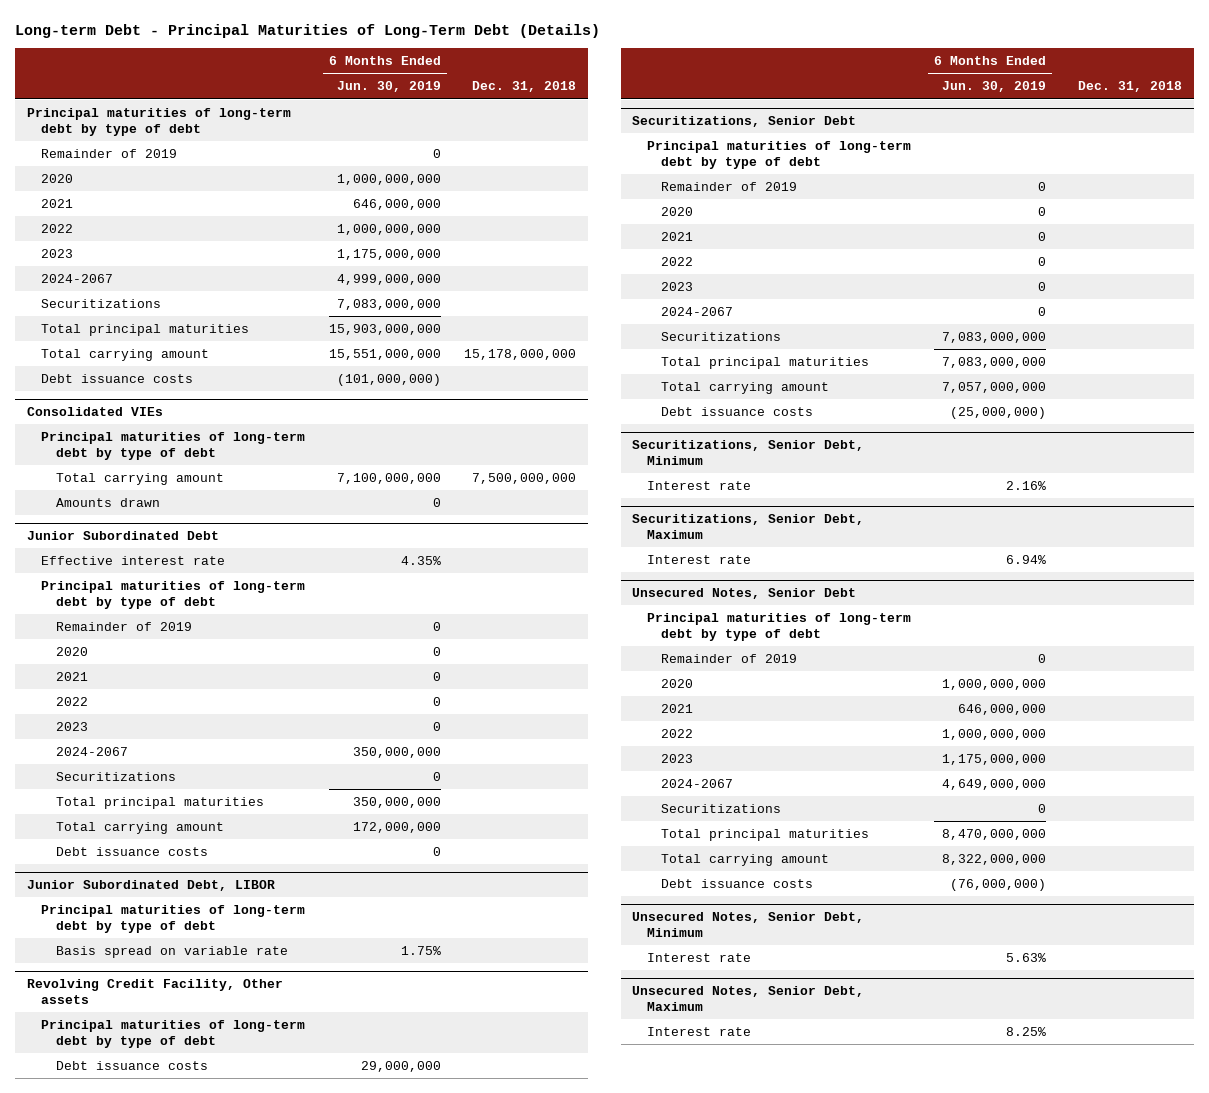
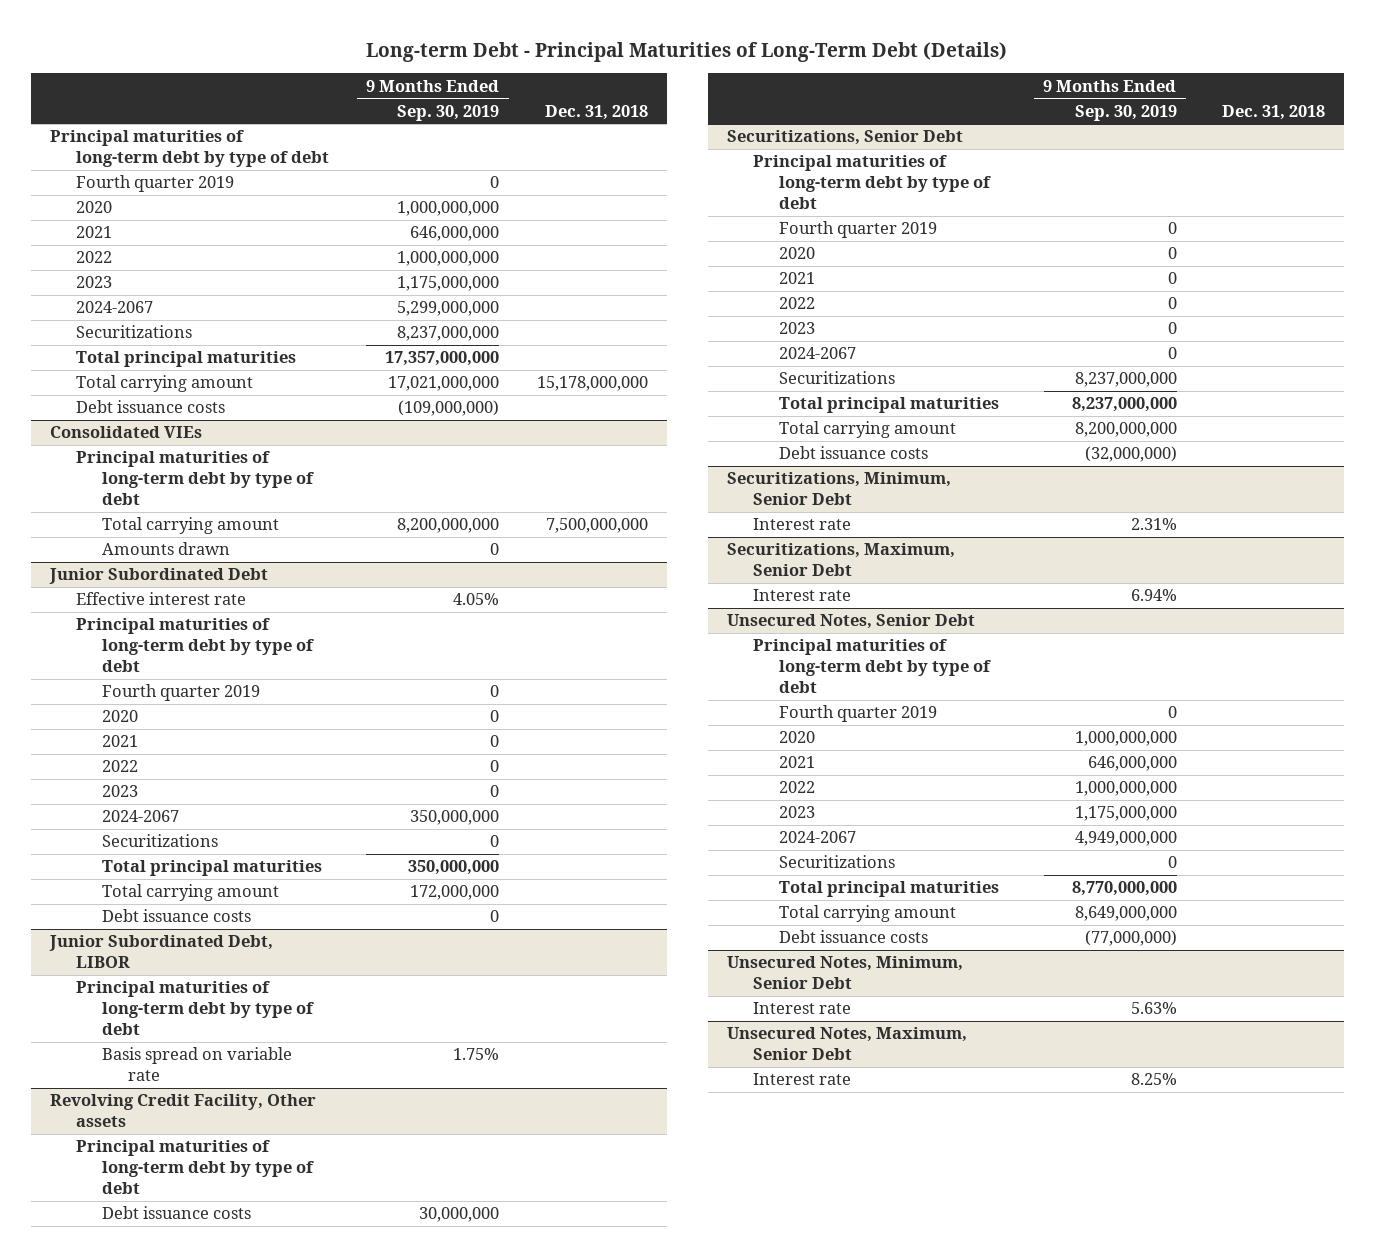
- | 6 Months Ended Jun. 30, 2019 | Dec. 31, 2018
+ | 9 Months Ended Sep. 30, 2019 | Dec. 31, 2018
- Remainder of 2019 | 0 |
+ Fourth quarter 2019 | 0 |
@ Junior Subordinated Debt
- Remainder of 2019 | 0 |
+ Fourth quarter 2019 | 0 |
@ Securitizations, Senior Debt
- Remainder of 2019 | 0 |
+ Fourth quarter 2019 | 0 |
- Securitizations, Senior Debt, Minimum
+ Securitizations, Minimum, Senior Debt
- Securitizations, Senior Debt, Maximum
+ Securitizations, Maximum, Senior Debt
@ Unsecured Notes, Senior Debt
- Remainder of 2019 | 0 |
+ Fourth quarter 2019 | 0 |
- Unsecured Notes, Senior Debt, Minimum
+ Unsecured Notes, Minimum, Senior Debt
- Unsecured Notes, Senior Debt, Maximum
+ Unsecured Notes, Maximum, Senior Debt

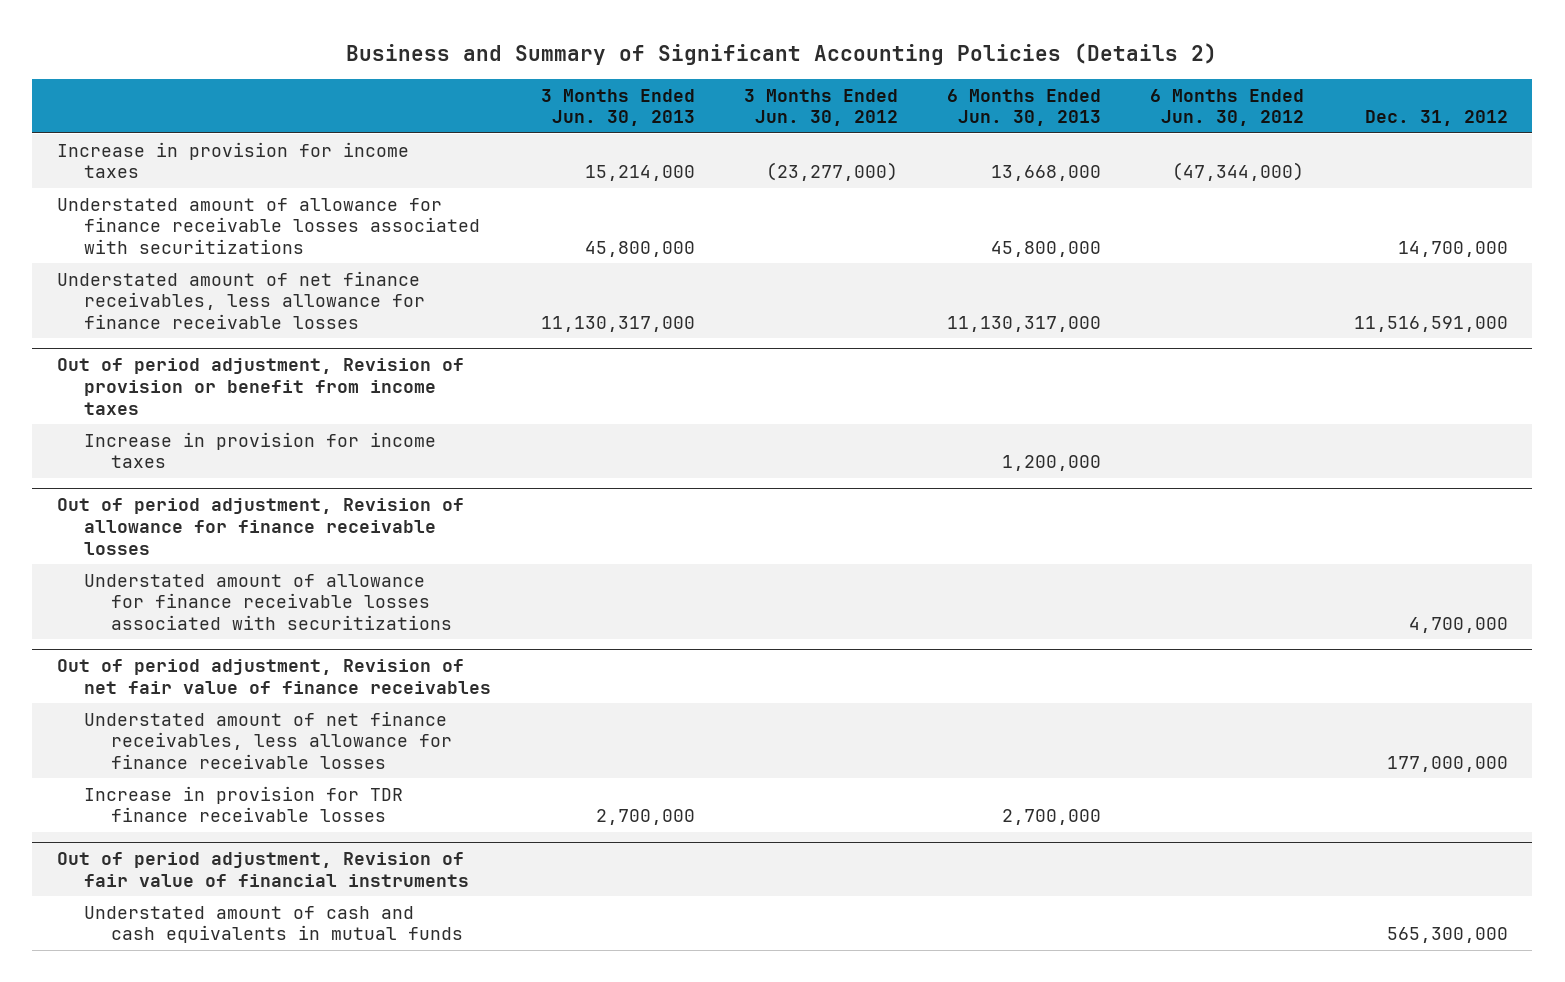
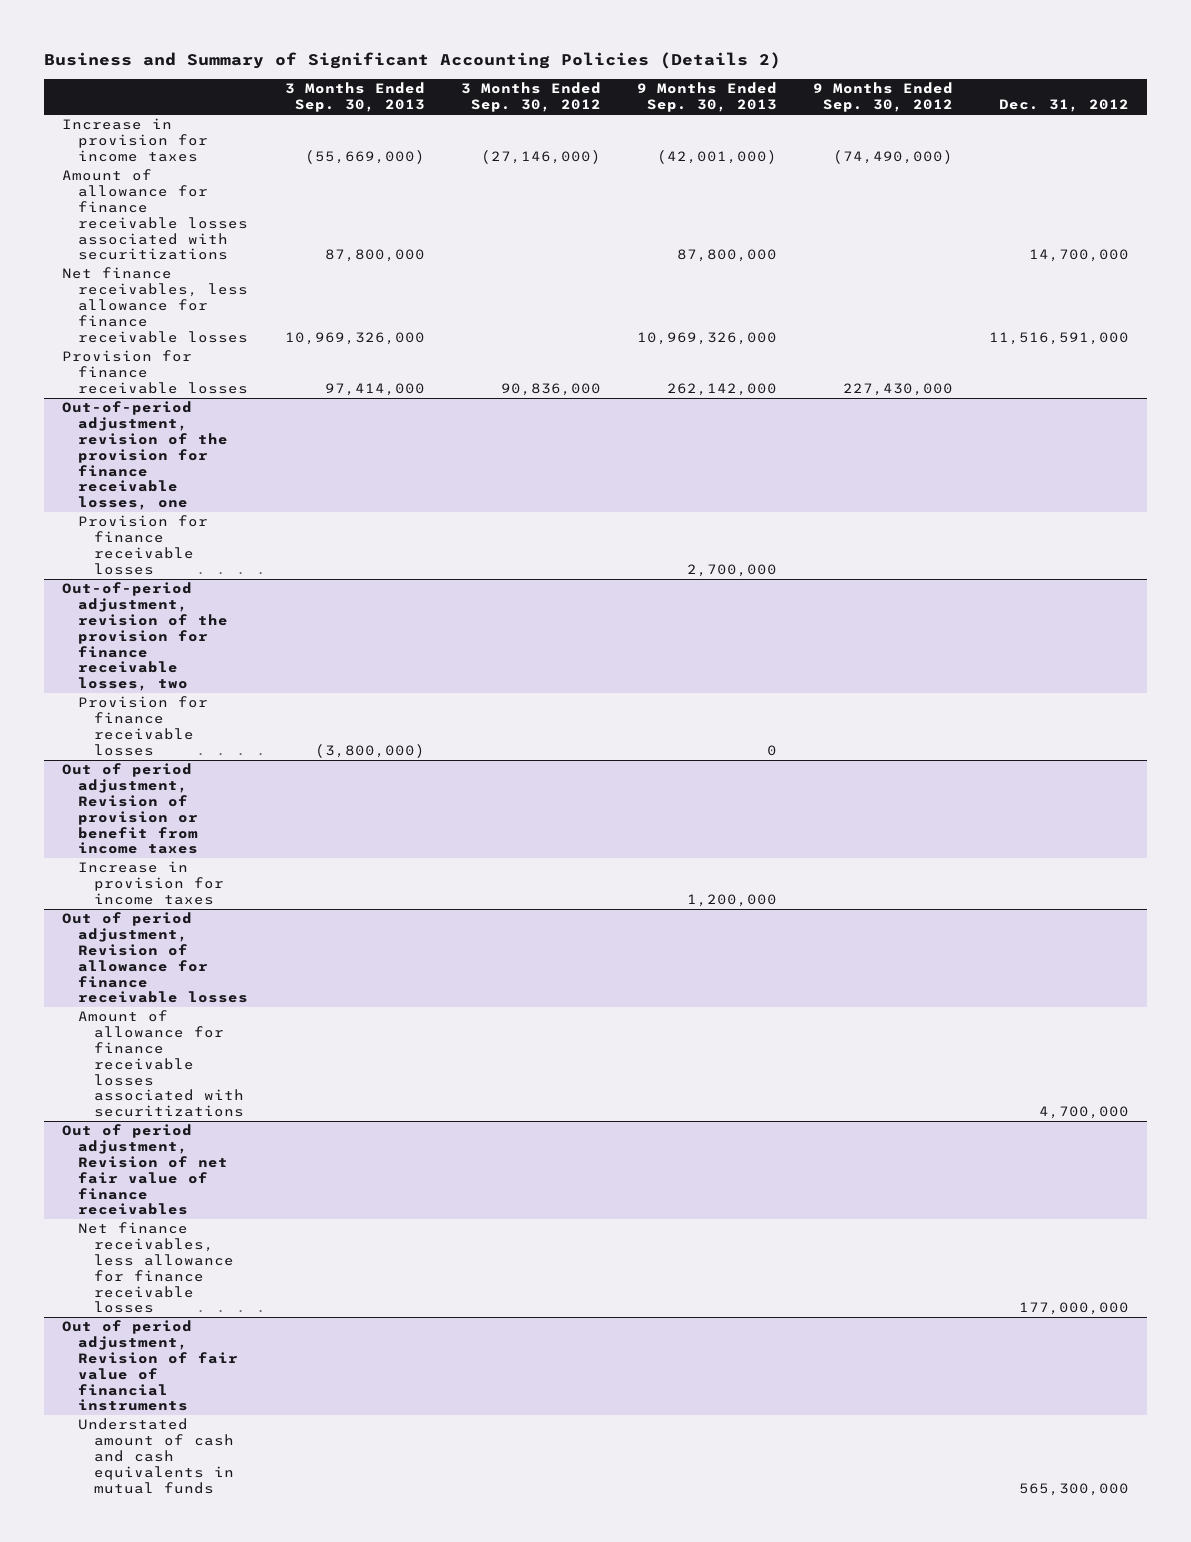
- | 3 Months Ended Jun. 30, 2013 | 3 Months Ended Jun. 30, 2012 | 6 Months Ended Jun. 30, 2013 | 6 Months Ended Jun. 30, 2012 | Dec. 31, 2012
+ | 3 Months Ended Sep. 30, 2013 | 3 Months Ended Sep. 30, 2012 | 9 Months Ended Sep. 30, 2013 | 9 Months Ended Sep. 30, 2012 | Dec. 31, 2012
- Understated amount of allowance for finance receivable losses associated with securitizations | 45,800,000 | | 45,800,000 | | 14,700,000
- Understated amount of net finance receivables, less allowance for finance receivable losses | 11,130,317,000 | | 11,130,317,000 | | 11,516,591,000
+ Amount of allowance for finance receivable losses associated with securitizations | 87,800,000 | | 87,800,000 | | 14,700,000
+ Net finance receivables, less allowance for finance receivable losses | 10,969,326,000 | | 10,969,326,000 | | 11,516,591,000
+ Provision for finance receivable losses | 97,414,000 | 90,836,000 | 262,142,000 | 227,430,000 |
+ Out-of-period adjustment, revision of the provision for finance receivable losses, one
+ Provision for finance receivable losses | | | 2,700,000 | |
+ Out-of-period adjustment, revision of the provision for finance receivable losses, two
+ Provision for finance receivable losses | (3,800,000) | | 0 | |
@ Out of period adjustment, Revision of allowance for finance receivable losses
- Understated amount of allowance for finance receivable losses associated with securitizations | | | | | 4,700,000
+ Amount of allowance for finance receivable losses associated with securitizations | | | | | 4,700,000
@ Out of period adjustment, Revision of net fair value of finance receivables
- Understated amount of net finance receivables, less allowance for finance receivable losses | | | | | 177,000,000
- Increase in provision for TDR finance receivable losses | 2,700,000 | | 2,700,000 | |
+ Net finance receivables, less allowance for finance receivable losses | | | | | 177,000,000

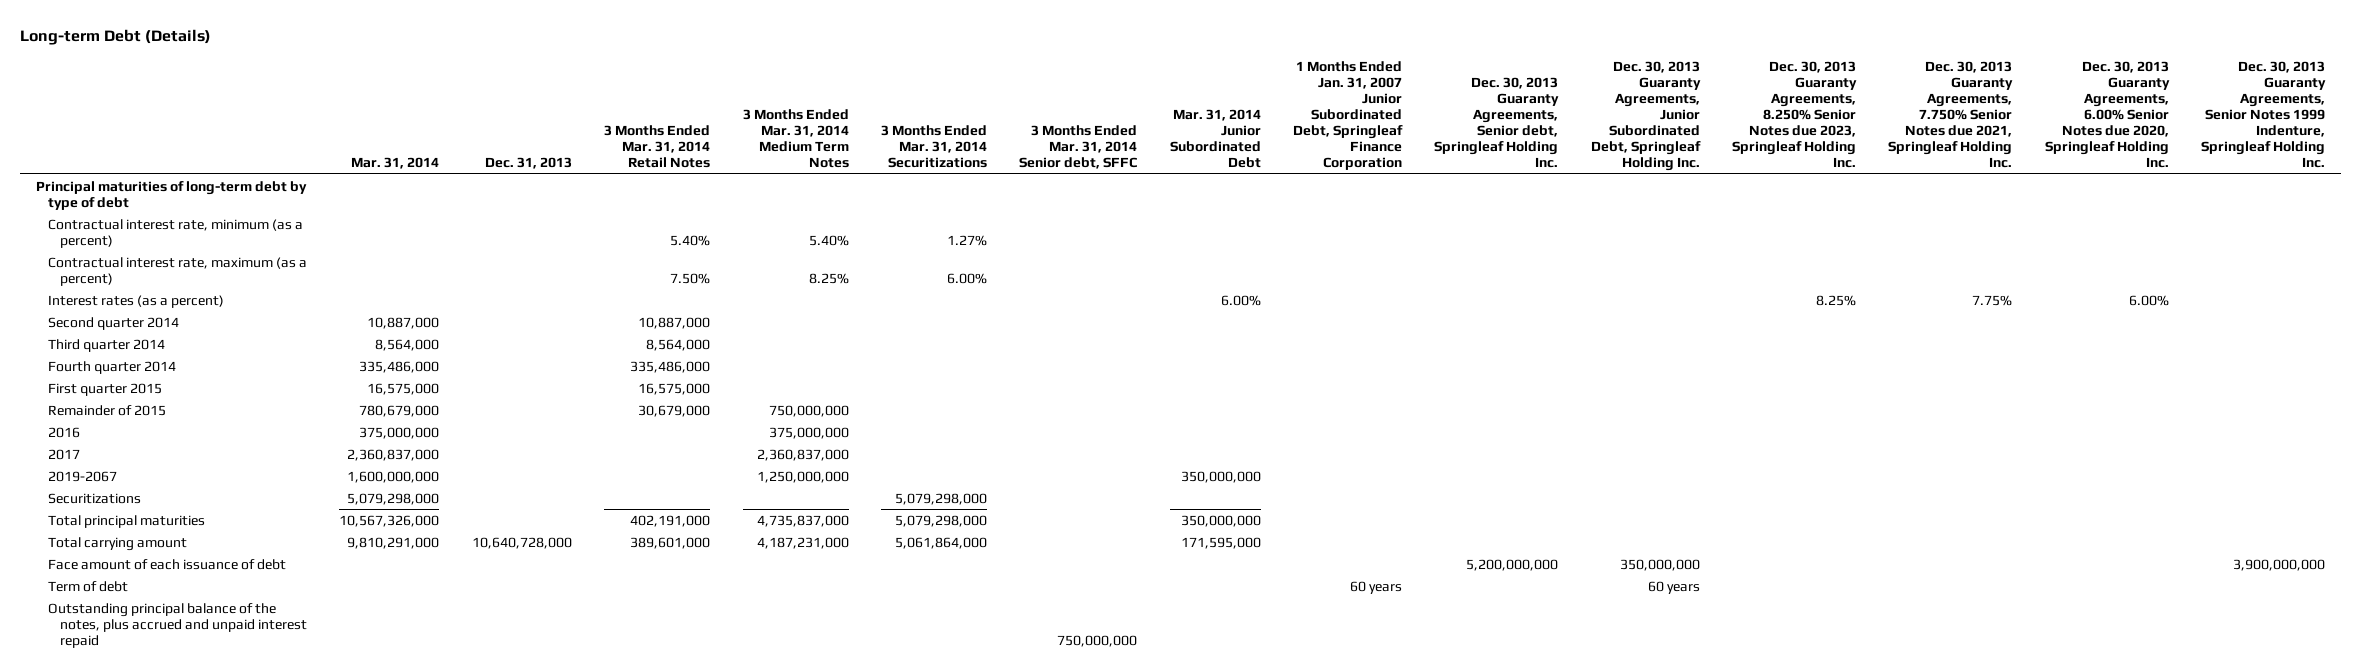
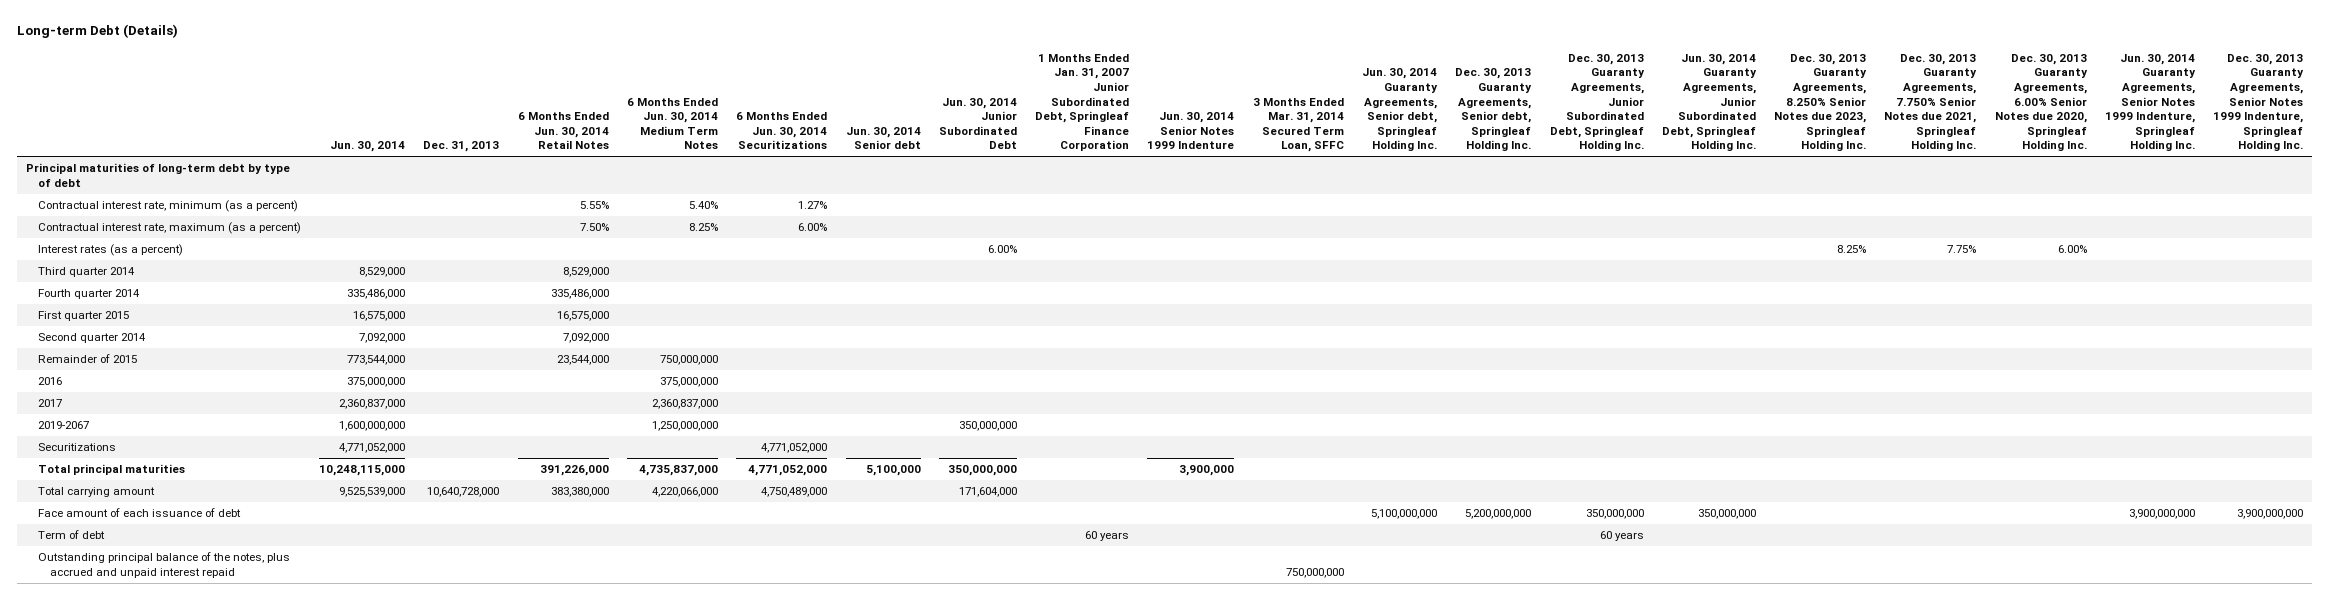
- | Mar. 31, 2014 | Dec. 31, 2013 | 3 Months Ended Mar. 31, 2014 Retail Notes | 3 Months Ended Mar. 31, 2014 Medium Term Notes | 3 Months Ended Mar. 31, 2014 Securitizations | 3 Months Ended Mar. 31, 2014 Senior debt, SFFC | Mar. 31, 2014 Junior Subordinated Debt | 1 Months Ended Jan. 31, 2007 Junior Subordinated Debt, Springleaf Finance Corporation | Dec. 30, 2013 Guaranty Agreements, Senior debt, Springleaf Holding Inc. | Dec. 30, 2013 Guaranty Agreements, Junior Subordinated Debt, Springleaf Holding Inc. | Dec. 30, 2013 Guaranty Agreements, 8.250% Senior Notes due 2023, Springleaf Holding Inc. | Dec. 30, 2013 Guaranty Agreements, 7.750% Senior Notes due 2021, Springleaf Holding Inc. | Dec. 30, 2013 Guaranty Agreements, 6.00% Senior Notes due 2020, Springleaf Holding Inc. | Dec. 30, 2013 Guaranty Agreements, Senior Notes 1999 Indenture, Springleaf Holding Inc.
+ | Jun. 30, 2014 | Dec. 31, 2013 | 6 Months Ended Jun. 30, 2014 Retail Notes | 6 Months Ended Jun. 30, 2014 Medium Term Notes | 6 Months Ended Jun. 30, 2014 Securitizations | Jun. 30, 2014 Senior debt | Jun. 30, 2014 Junior Subordinated Debt | 1 Months Ended Jan. 31, 2007 Junior Subordinated Debt, Springleaf Finance Corporation | Jun. 30, 2014 Senior Notes 1999 Indenture | 3 Months Ended Mar. 31, 2014 Secured Term Loan, SFFC | Jun. 30, 2014 Guaranty Agreements, Senior debt, Springleaf Holding Inc. | Dec. 30, 2013 Guaranty Agreements, Senior debt, Springleaf Holding Inc. | Dec. 30, 2013 Guaranty Agreements, Junior Subordinated Debt, Springleaf Holding Inc. | Jun. 30, 2014 Guaranty Agreements, Junior Subordinated Debt, Springleaf Holding Inc. | Dec. 30, 2013 Guaranty Agreements, 8.250% Senior Notes due 2023, Springleaf Holding Inc. | Dec. 30, 2013 Guaranty Agreements, 7.750% Senior Notes due 2021, Springleaf Holding Inc. | Dec. 30, 2013 Guaranty Agreements, 6.00% Senior Notes due 2020, Springleaf Holding Inc. | Jun. 30, 2014 Guaranty Agreements, Senior Notes 1999 Indenture, Springleaf Holding Inc. | Dec. 30, 2013 Guaranty Agreements, Senior Notes 1999 Indenture, Springleaf Holding Inc.
moved down: Second quarter 2014 | 7,092,000 | | 7,092,000 | | | | | | | | | | | | | | | |

